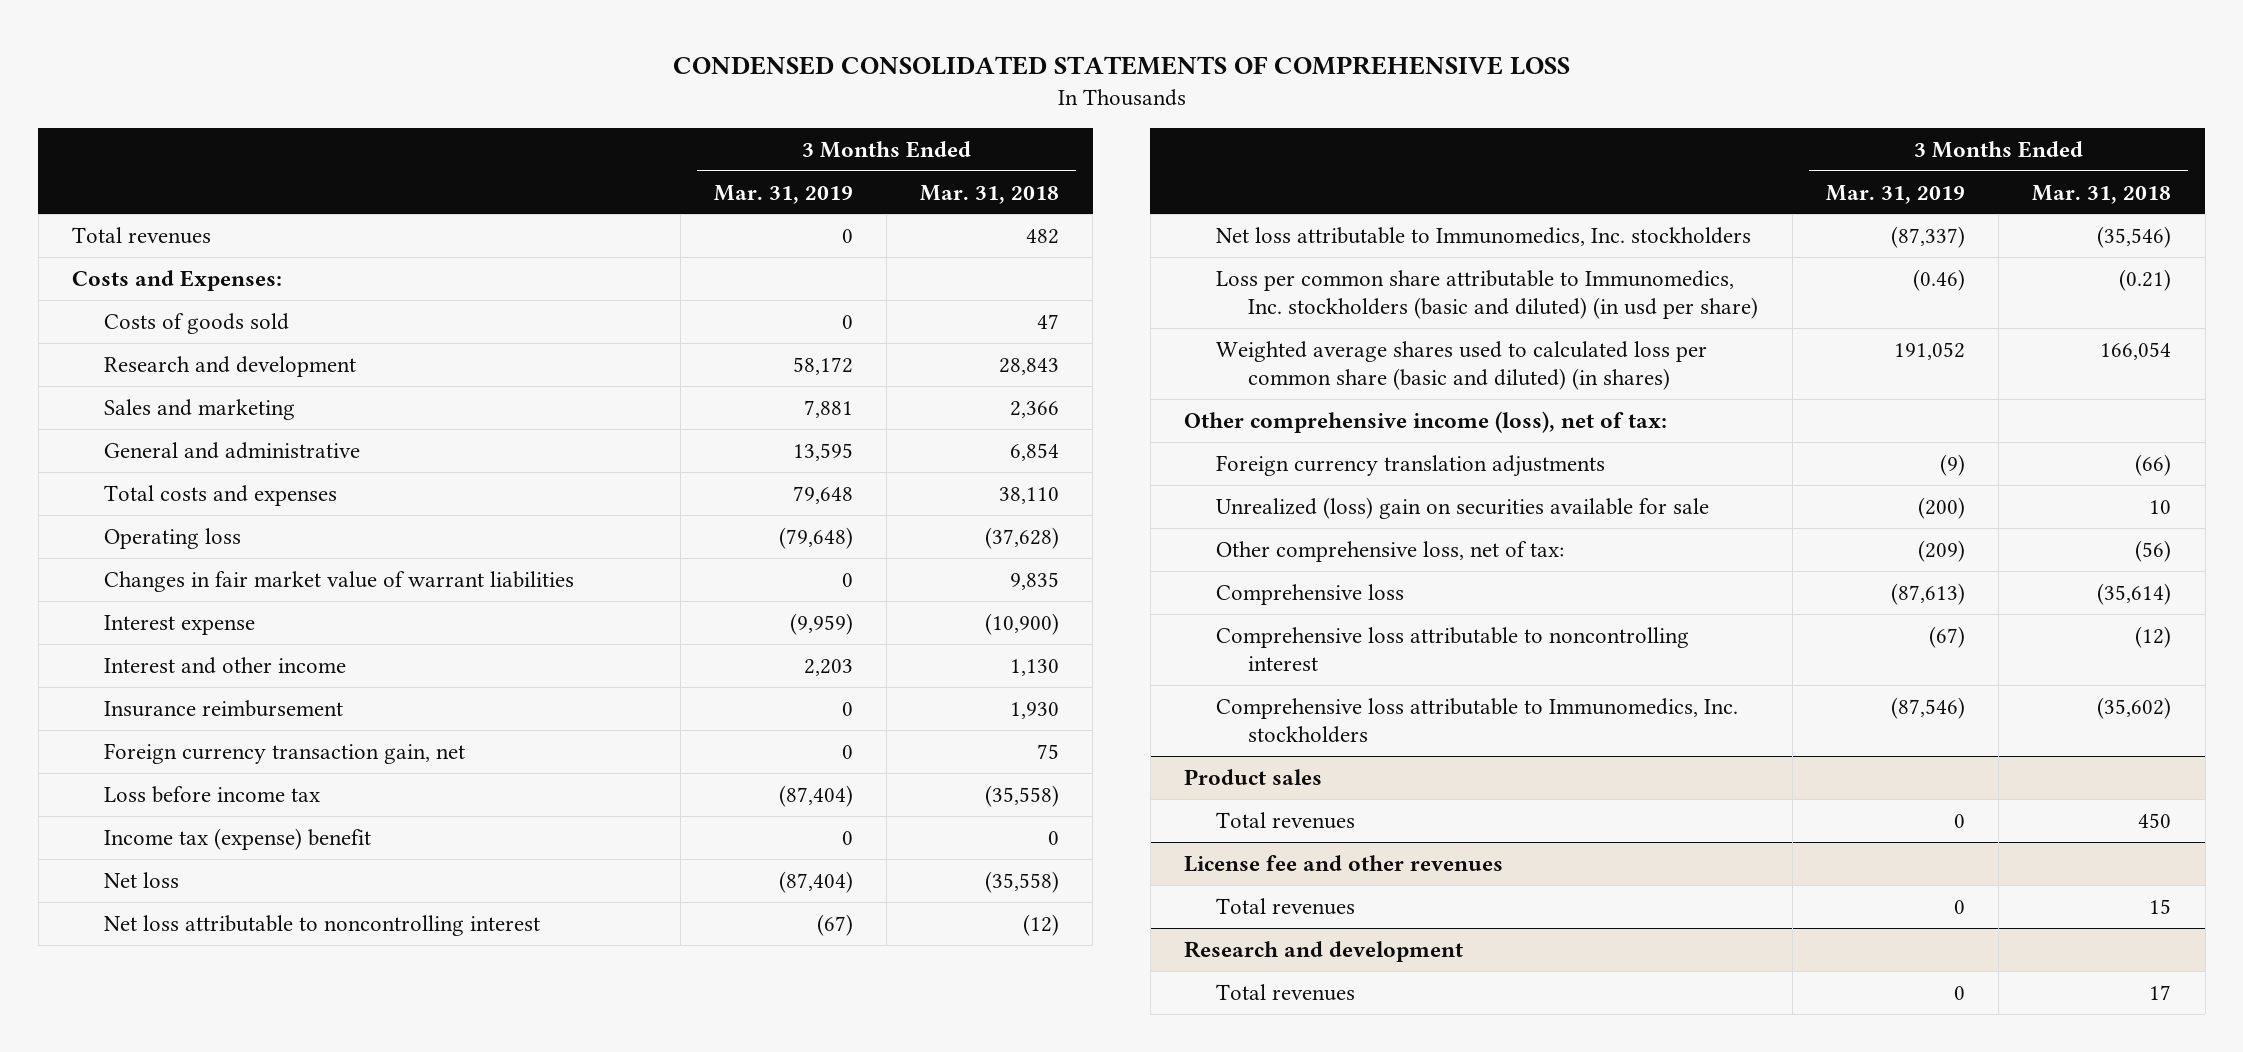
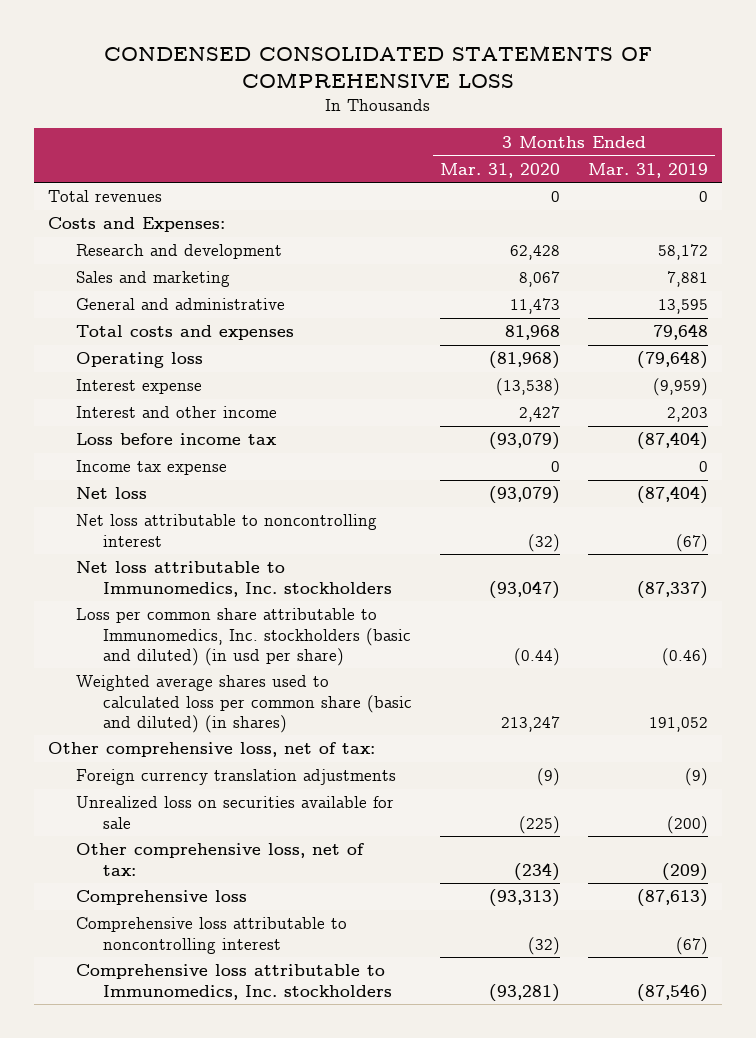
- | 3 Months Ended Mar. 31, 2019 | 3 Months Ended Mar. 31, 2018
+ | 3 Months Ended Mar. 31, 2020 | 3 Months Ended Mar. 31, 2019
- Costs of goods sold | 0 | 47
- Changes in fair market value of warrant liabilities | 0 | 9,835
- Insurance reimbursement | 0 | 1,930
- Foreign currency transaction gain, net | 0 | 75
- Income tax (expense) benefit | 0 | 0
+ Income tax expense | 0 | 0
- Other comprehensive income (loss), net of tax:
+ Other comprehensive loss, net of tax:
- Unrealized (loss) gain on securities available for sale | (200) | 10
+ Unrealized loss on securities available for sale | (225) | (200)
- Product sales
- Total revenues | 0 | 450
- License fee and other revenues
- Total revenues | 0 | 15
- Research and development
- Total revenues | 0 | 17

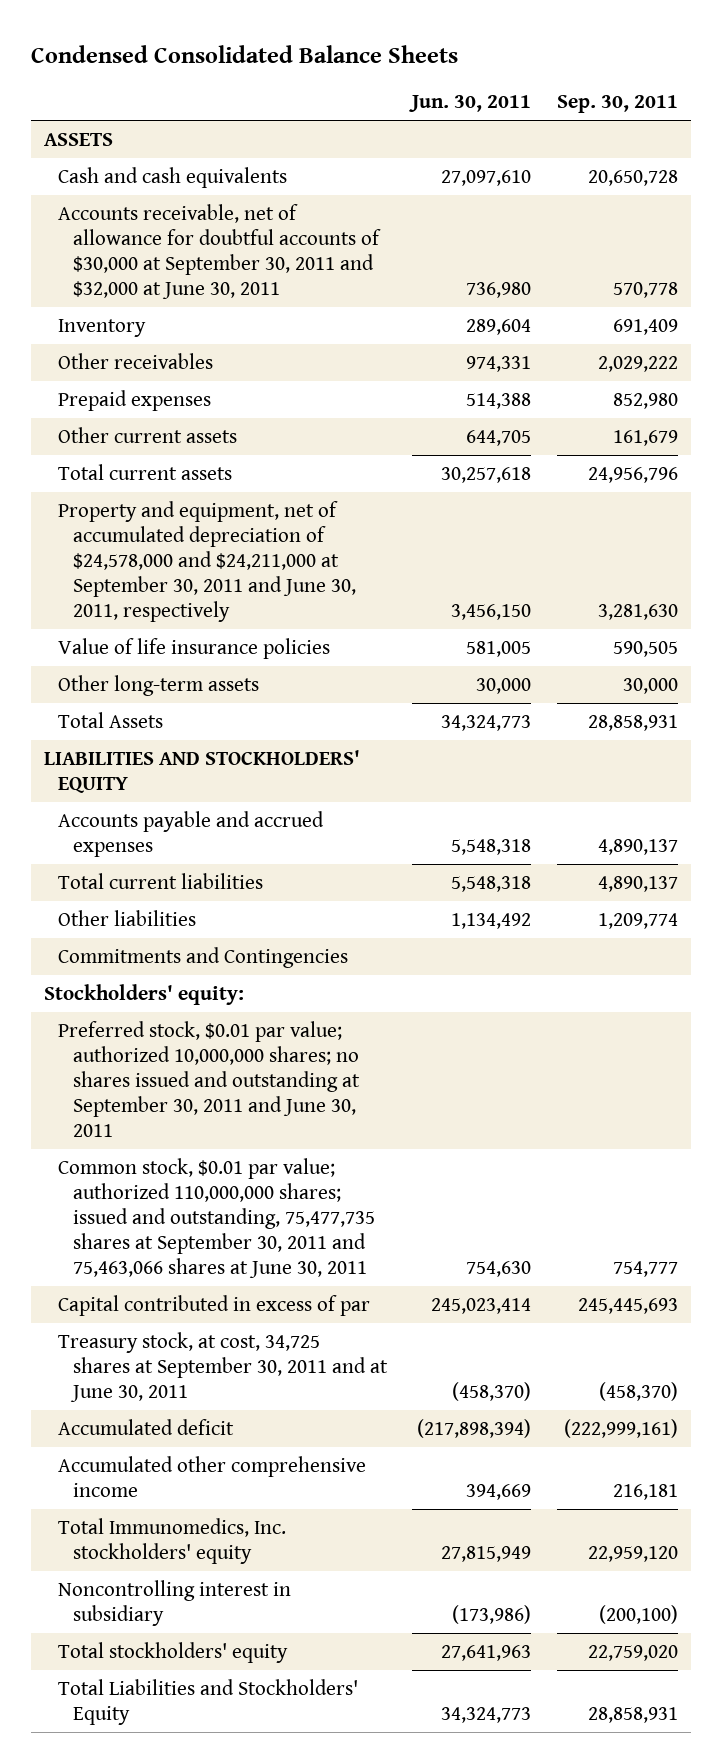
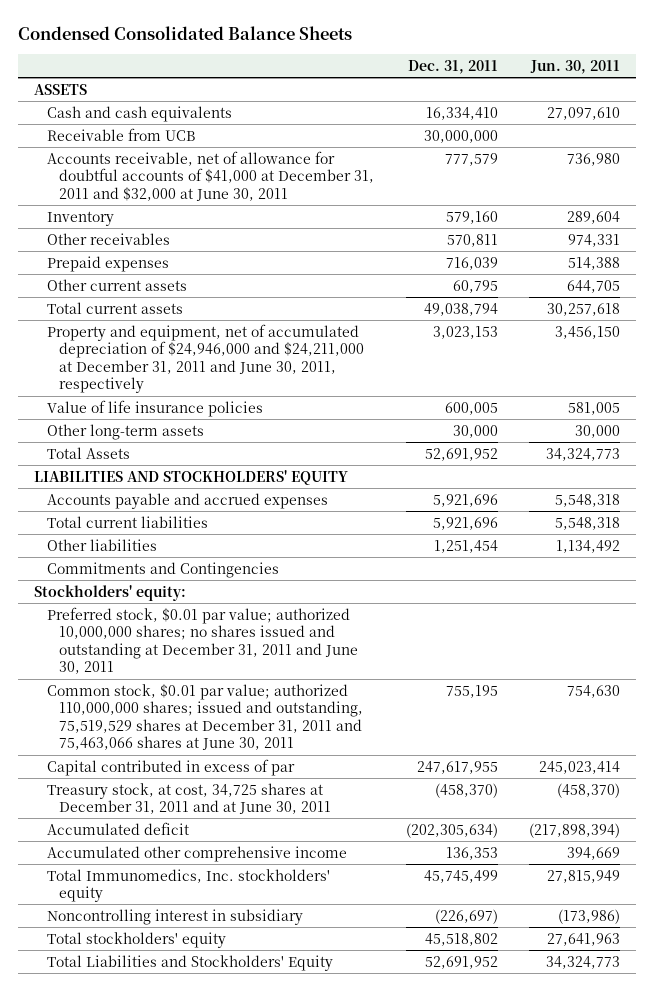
- | Jun. 30, 2011 | Sep. 30, 2011
+ | Dec. 31, 2011 | Jun. 30, 2011
- Accounts receivable, net of allowance for doubtful accounts of $30,000 at September 30, 2011 and $32,000 at June 30, 2011 | 736,980 | 570,778
+ Receivable from UCB | 30,000,000 |
+ Accounts receivable, net of allowance for doubtful accounts of $41,000 at December 31, 2011 and $32,000 at June 30, 2011 | 777,579 | 736,980
- Property and equipment, net of accumulated depreciation of $24,578,000 and $24,211,000 at September 30, 2011 and June 30, 2011, respectively | 3,456,150 | 3,281,630
+ Property and equipment, net of accumulated depreciation of $24,946,000 and $24,211,000 at December 31, 2011 and June 30, 2011, respectively | 3,023,153 | 3,456,150
- Preferred stock, $0.01 par value; authorized 10,000,000 shares; no shares issued and outstanding at September 30, 2011 and June 30, 2011
- Common stock, $0.01 par value; authorized 110,000,000 shares; issued and outstanding, 75,477,735 shares at September 30, 2011 and 75,463,066 shares at June 30, 2011 | 754,630 | 754,777
+ Preferred stock, $0.01 par value; authorized 10,000,000 shares; no shares issued and outstanding at December 31, 2011 and June 30, 2011
+ Common stock, $0.01 par value; authorized 110,000,000 shares; issued and outstanding, 75,519,529 shares at December 31, 2011 and 75,463,066 shares at June 30, 2011 | 755,195 | 754,630
- Treasury stock, at cost, 34,725 shares at September 30, 2011 and at June 30, 2011 | (458,370) | (458,370)
+ Treasury stock, at cost, 34,725 shares at December 31, 2011 and at June 30, 2011 | (458,370) | (458,370)

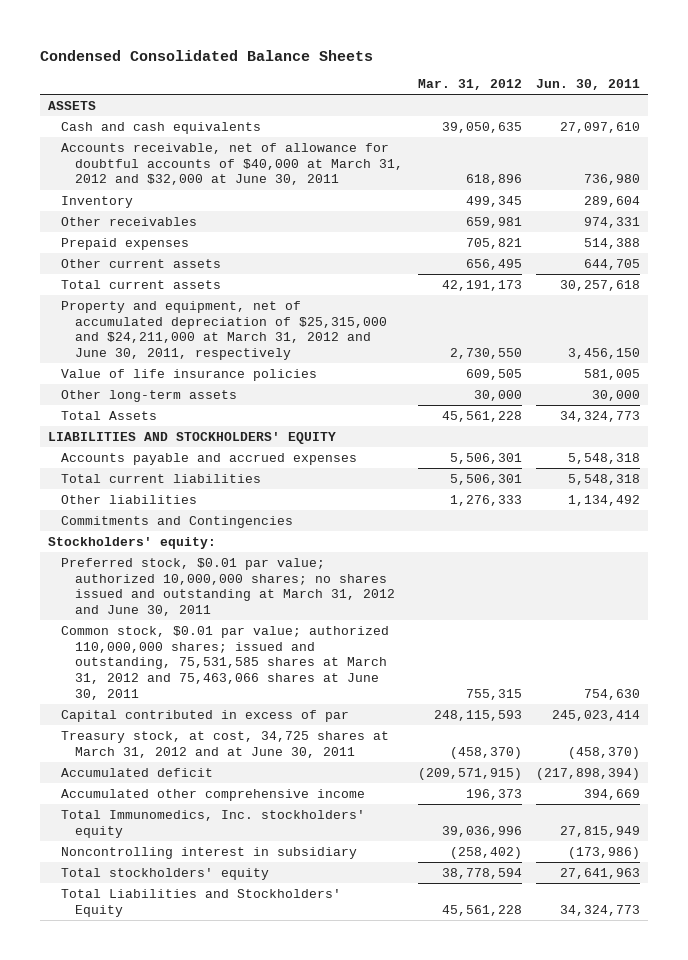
- | Dec. 31, 2011 | Jun. 30, 2011
+ | Mar. 31, 2012 | Jun. 30, 2011
- Receivable from UCB | 30,000,000 |
- Accounts receivable, net of allowance for doubtful accounts of $41,000 at December 31, 2011 and $32,000 at June 30, 2011 | 777,579 | 736,980
+ Accounts receivable, net of allowance for doubtful accounts of $40,000 at March 31, 2012 and $32,000 at June 30, 2011 | 618,896 | 736,980
- Property and equipment, net of accumulated depreciation of $24,946,000 and $24,211,000 at December 31, 2011 and June 30, 2011, respectively | 3,023,153 | 3,456,150
+ Property and equipment, net of accumulated depreciation of $25,315,000 and $24,211,000 at March 31, 2012 and June 30, 2011, respectively | 2,730,550 | 3,456,150
- Preferred stock, $0.01 par value; authorized 10,000,000 shares; no shares issued and outstanding at December 31, 2011 and June 30, 2011
- Common stock, $0.01 par value; authorized 110,000,000 shares; issued and outstanding, 75,519,529 shares at December 31, 2011 and 75,463,066 shares at June 30, 2011 | 755,195 | 754,630
+ Preferred stock, $0.01 par value; authorized 10,000,000 shares; no shares issued and outstanding at March 31, 2012 and June 30, 2011
+ Common stock, $0.01 par value; authorized 110,000,000 shares; issued and outstanding, 75,531,585 shares at March 31, 2012 and 75,463,066 shares at June 30, 2011 | 755,315 | 754,630
- Treasury stock, at cost, 34,725 shares at December 31, 2011 and at June 30, 2011 | (458,370) | (458,370)
+ Treasury stock, at cost, 34,725 shares at March 31, 2012 and at June 30, 2011 | (458,370) | (458,370)

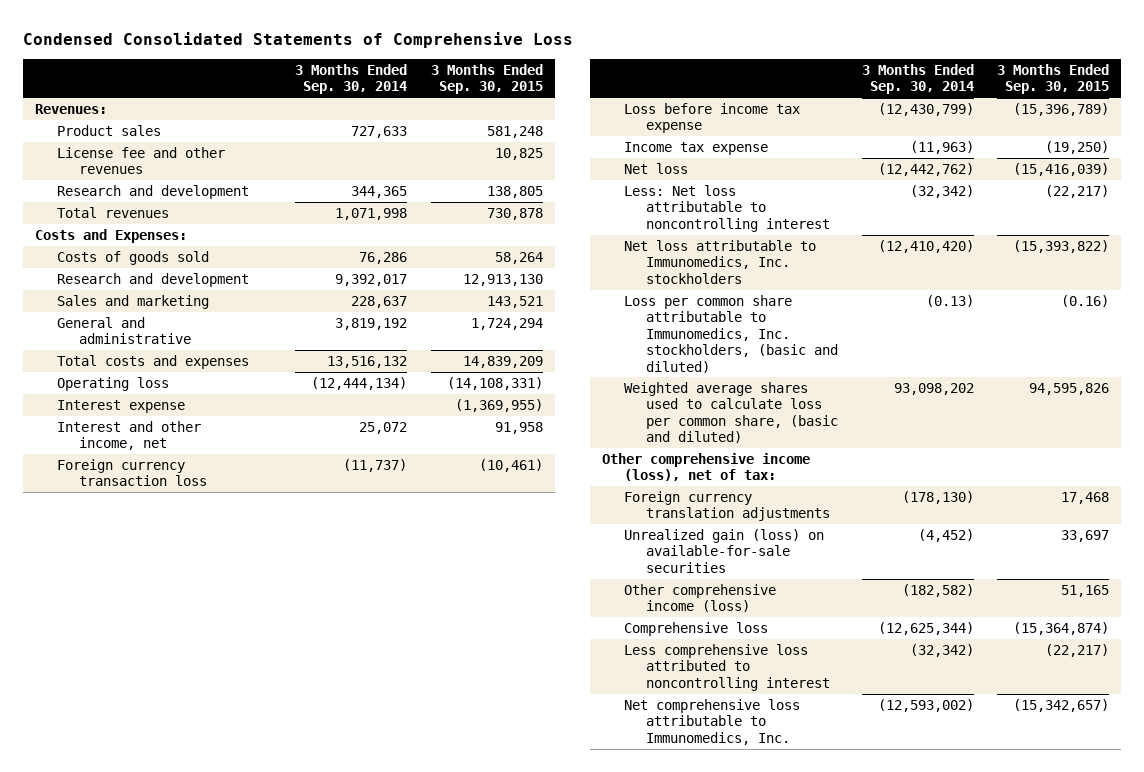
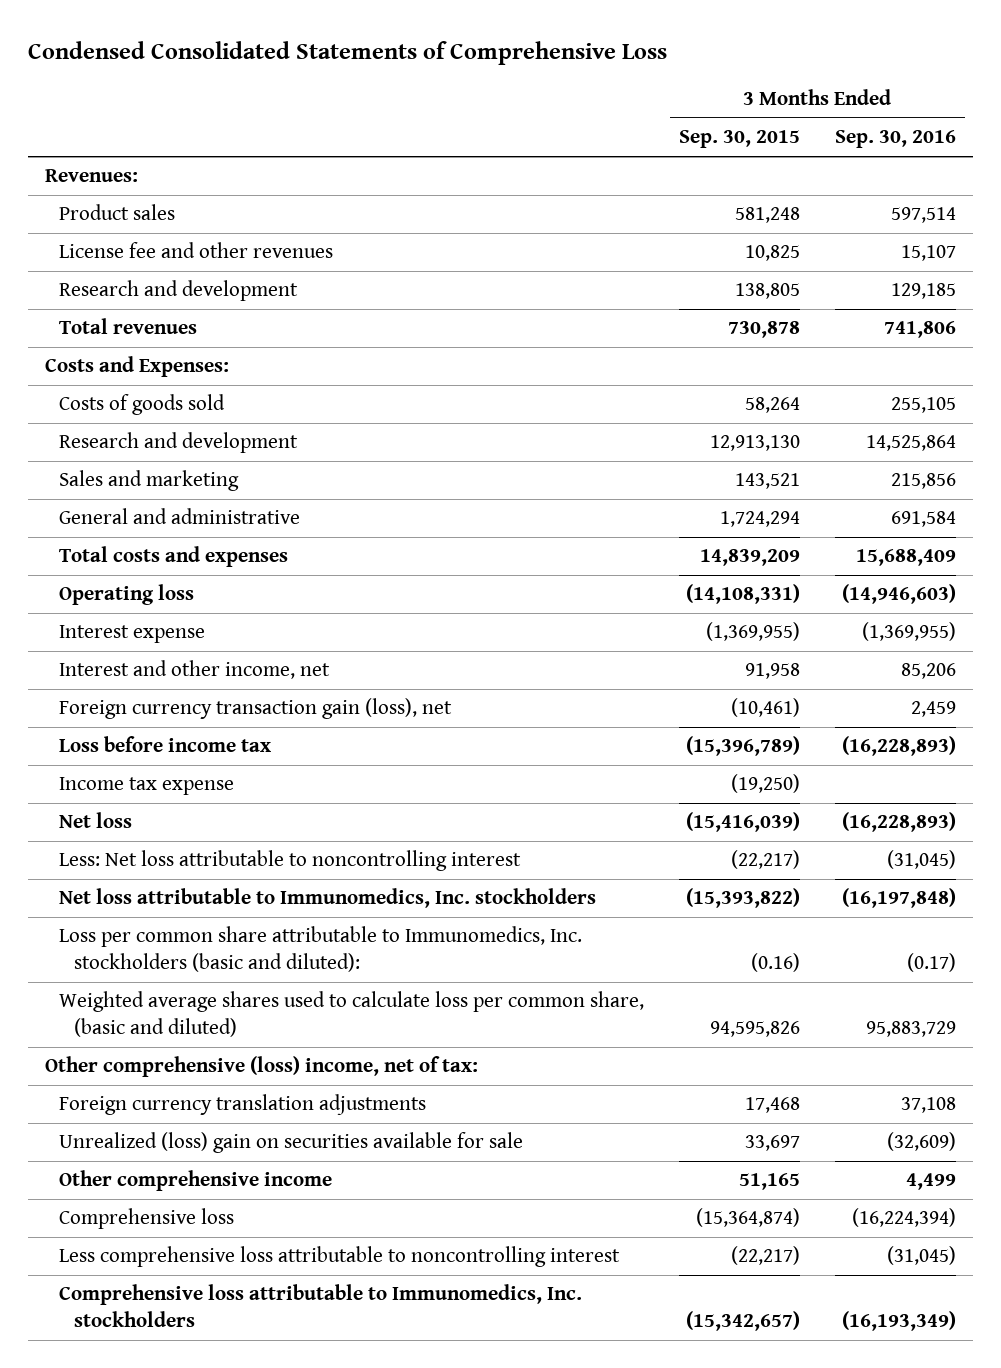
- | 3 Months Ended Sep. 30, 2014 | 3 Months Ended Sep. 30, 2015
+ | 3 Months Ended Sep. 30, 2015 | 3 Months Ended Sep. 30, 2016
- Foreign currency transaction loss | (11,737) | (10,461)
- Loss before income tax expense | (12,430,799) | (15,396,789)
+ Foreign currency transaction gain (loss), net | (10,461) | 2,459
+ Loss before income tax | (15,396,789) | (16,228,893)
- Loss per common share attributable to Immunomedics, Inc. stockholders, (basic and diluted) | (0.13) | (0.16)
+ Loss per common share attributable to Immunomedics, Inc. stockholders (basic and diluted): | (0.16) | (0.17)
- Other comprehensive income (loss), net of tax:
+ Other comprehensive (loss) income, net of tax:
- Unrealized gain (loss) on available-for-sale securities | (4,452) | 33,697
- Other comprehensive income (loss) | (182,582) | 51,165
+ Unrealized (loss) gain on securities available for sale | 33,697 | (32,609)
+ Other comprehensive income | 51,165 | 4,499
- Less comprehensive loss attributed to noncontrolling interest | (32,342) | (22,217)
- Net comprehensive loss attributable to Immunomedics, Inc. | (12,593,002) | (15,342,657)
+ Less comprehensive loss attributable to noncontrolling interest | (22,217) | (31,045)
+ Comprehensive loss attributable to Immunomedics, Inc. stockholders | (15,342,657) | (16,193,349)

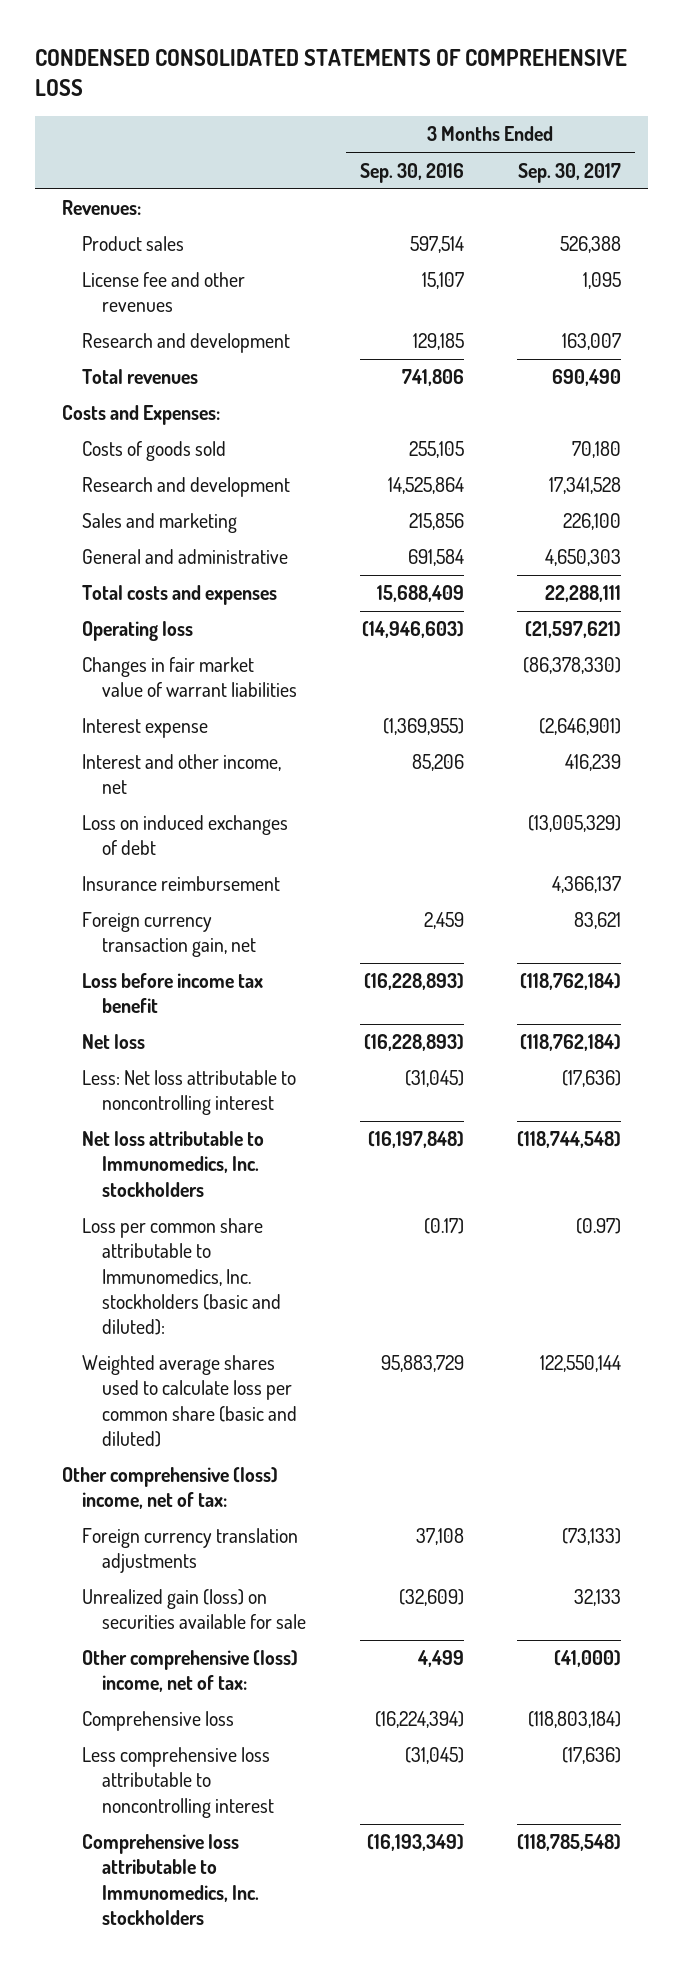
- Condensed Consolidated Statements of Comprehensive Loss
+ CONDENSED CONSOLIDATED STATEMENTS OF COMPREHENSIVE LOSS
- | 3 Months Ended Sep. 30, 2015 | 3 Months Ended Sep. 30, 2016
+ | 3 Months Ended Sep. 30, 2016 | 3 Months Ended Sep. 30, 2017
+ Changes in fair market value of warrant liabilities | | (86,378,330)
- Foreign currency transaction gain (loss), net | (10,461) | 2,459
- Loss before income tax | (15,396,789) | (16,228,893)
- Income tax expense | (19,250) |
+ Loss on induced exchanges of debt | | (13,005,329)
+ Insurance reimbursement | | 4,366,137
+ Foreign currency transaction gain, net | 2,459 | 83,621
+ Loss before income tax benefit | (16,228,893) | (118,762,184)
- Weighted average shares used to calculate loss per common share, (basic and diluted) | 94,595,826 | 95,883,729
+ Weighted average shares used to calculate loss per common share (basic and diluted) | 95,883,729 | 122,550,144
- Unrealized (loss) gain on securities available for sale | 33,697 | (32,609)
- Other comprehensive income | 51,165 | 4,499
+ Unrealized gain (loss) on securities available for sale | (32,609) | 32,133
+ Other comprehensive (loss) income, net of tax: | 4,499 | (41,000)

